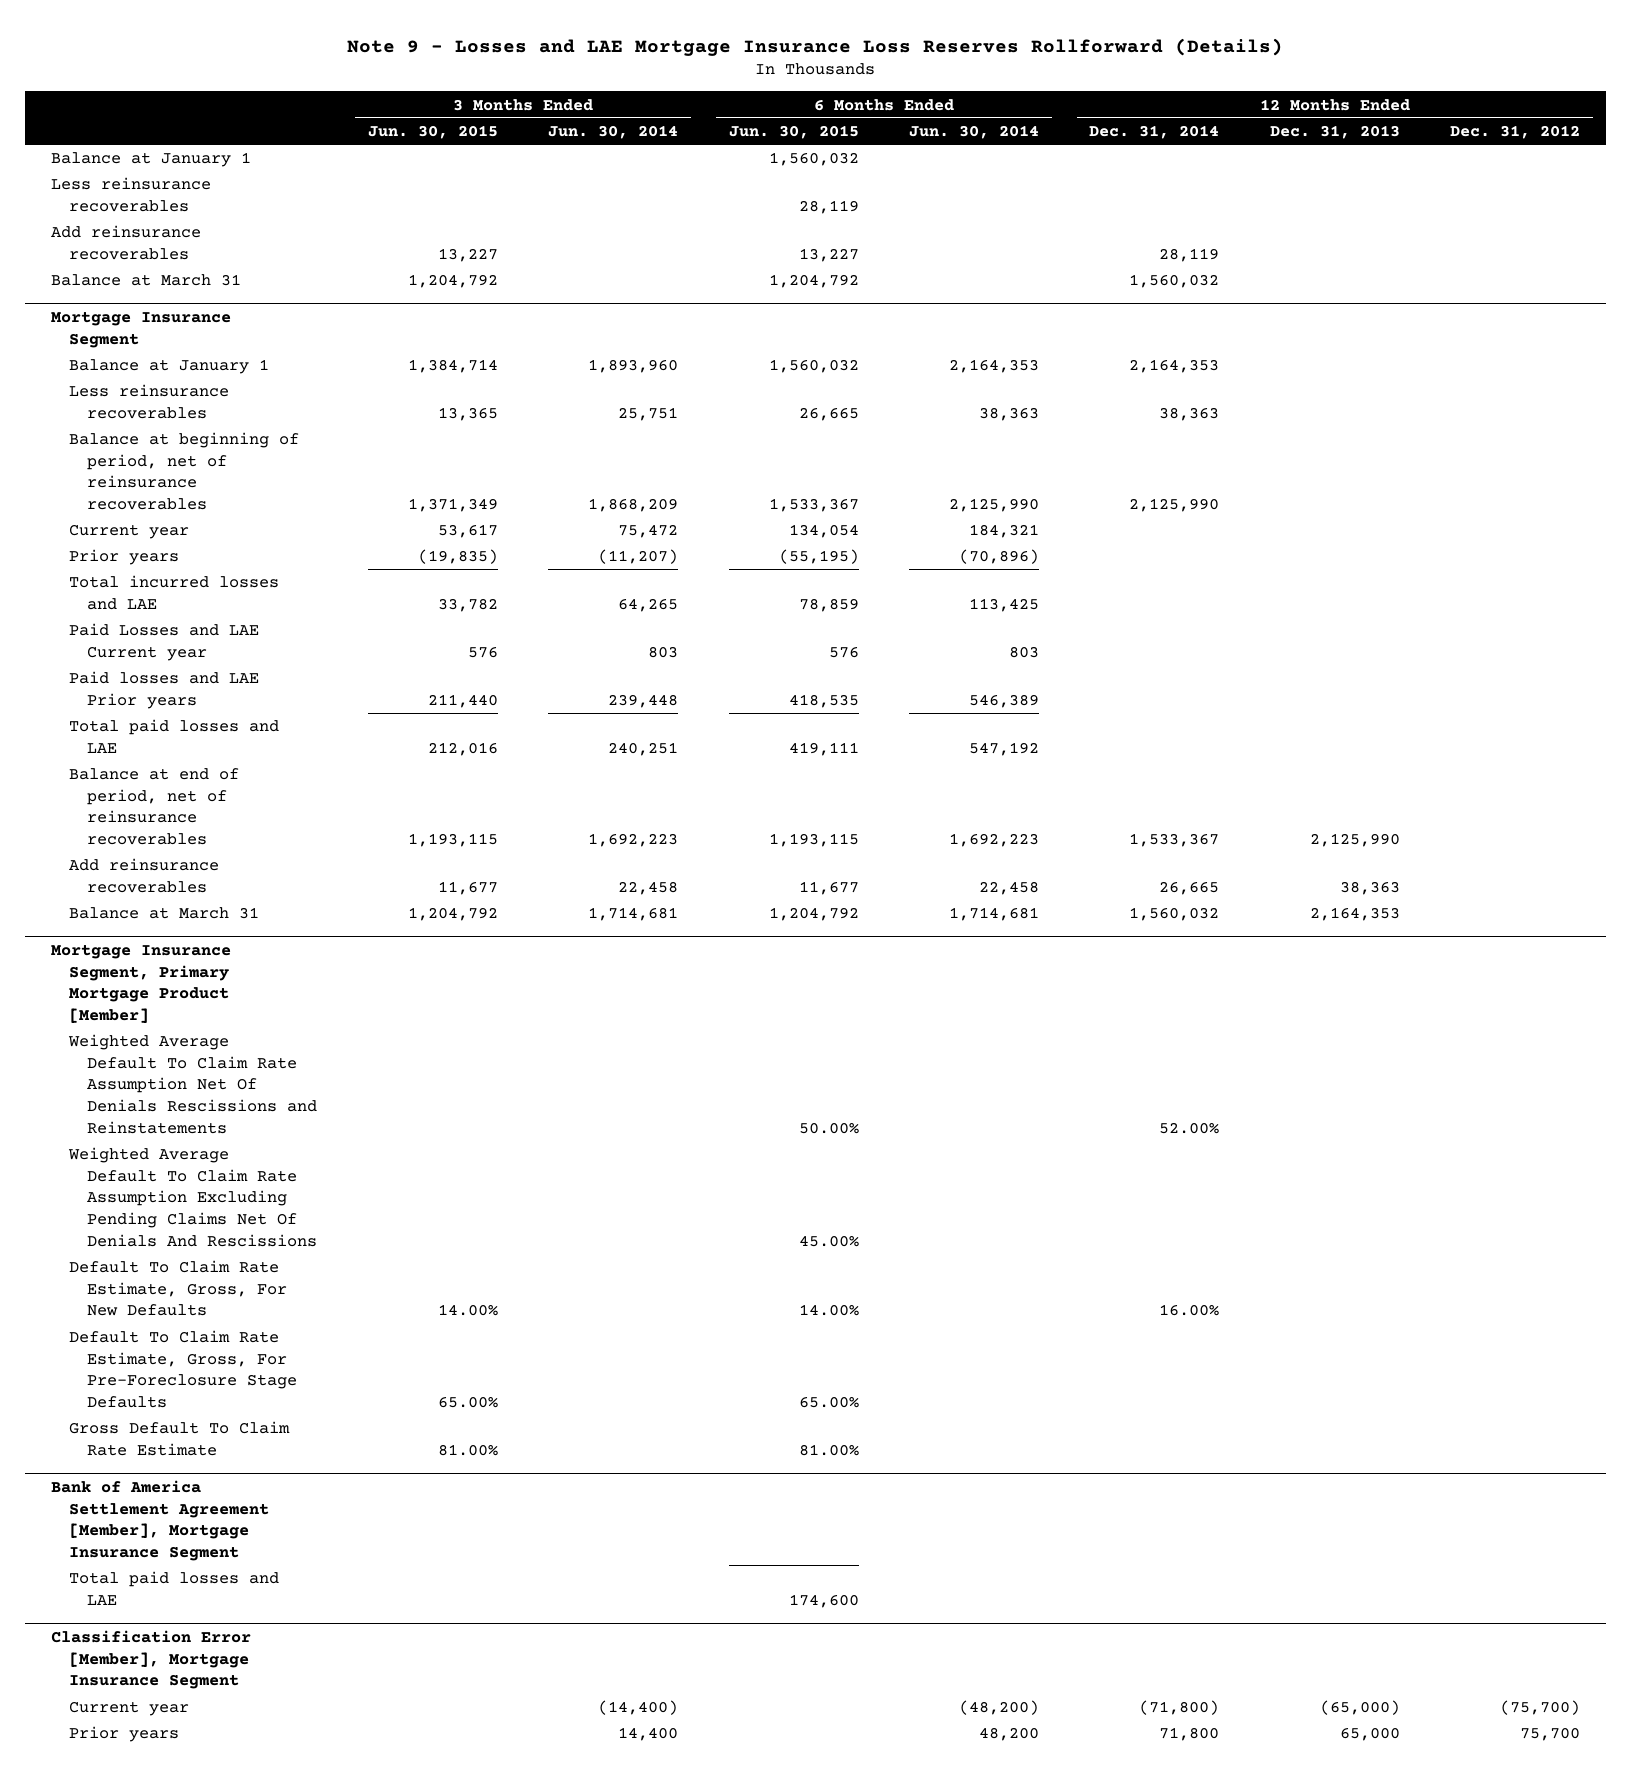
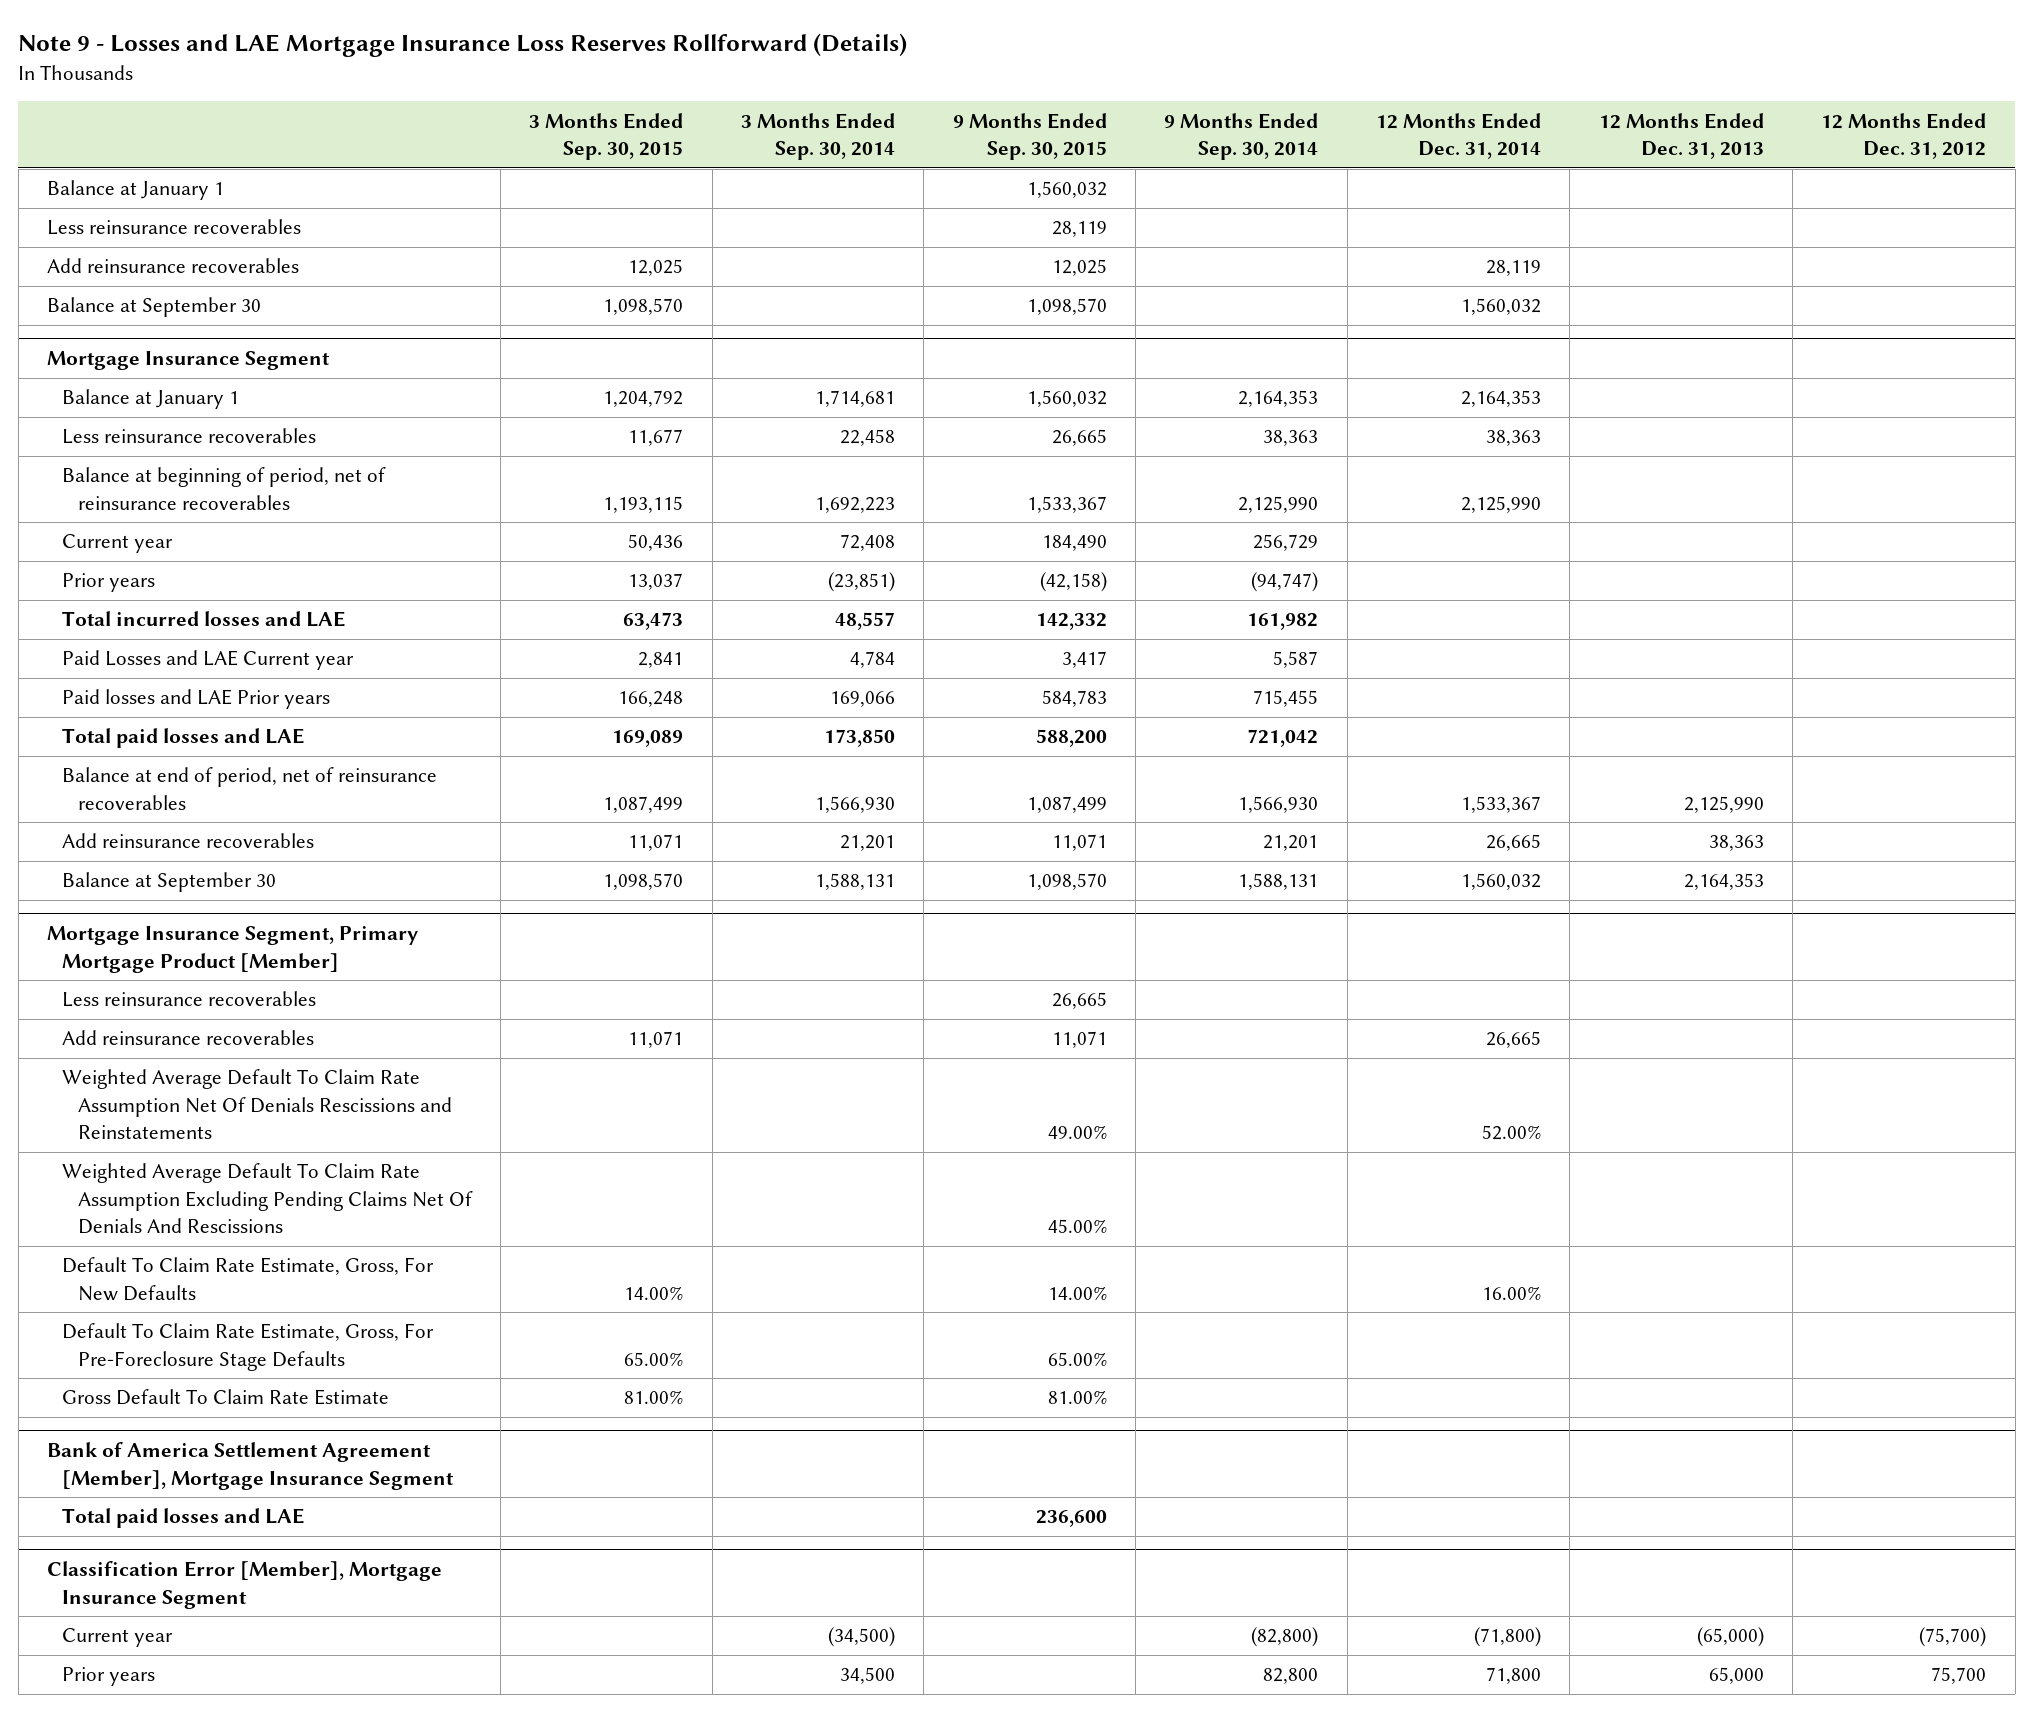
- | 3 Months Ended Jun. 30, 2015 | 3 Months Ended Jun. 30, 2014 | 6 Months Ended Jun. 30, 2015 | 6 Months Ended Jun. 30, 2014 | 12 Months Ended Dec. 31, 2014 | 12 Months Ended Dec. 31, 2013 | 12 Months Ended Dec. 31, 2012
+ | 3 Months Ended Sep. 30, 2015 | 3 Months Ended Sep. 30, 2014 | 9 Months Ended Sep. 30, 2015 | 9 Months Ended Sep. 30, 2014 | 12 Months Ended Dec. 31, 2014 | 12 Months Ended Dec. 31, 2013 | 12 Months Ended Dec. 31, 2012
- Balance at March 31 | 1,204,792 | | 1,204,792 | | 1,560,032 | |
+ Balance at September 30 | 1,098,570 | | 1,098,570 | | 1,560,032 | |
@ Mortgage Insurance Segment
- Balance at March 31 | 1,204,792 | 1,714,681 | 1,204,792 | 1,714,681 | 1,560,032 | 2,164,353 |
+ Balance at September 30 | 1,098,570 | 1,588,131 | 1,098,570 | 1,588,131 | 1,560,032 | 2,164,353 |
@ Mortgage Insurance Segment, Primary Mortgage Product [Member]
+ Less reinsurance recoverables | | | 26,665 | | | |
+ Add reinsurance recoverables | 11,071 | | 11,071 | | 26,665 | |

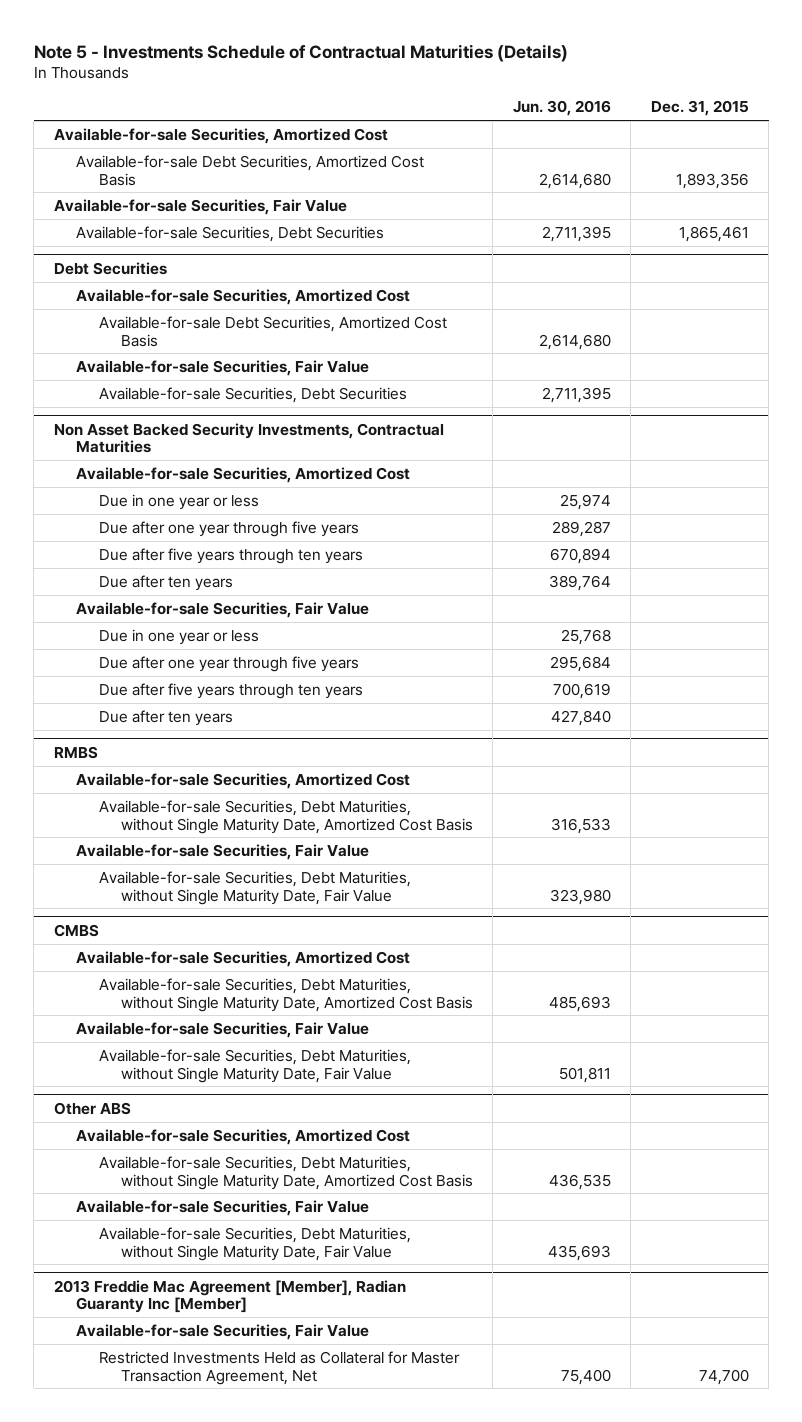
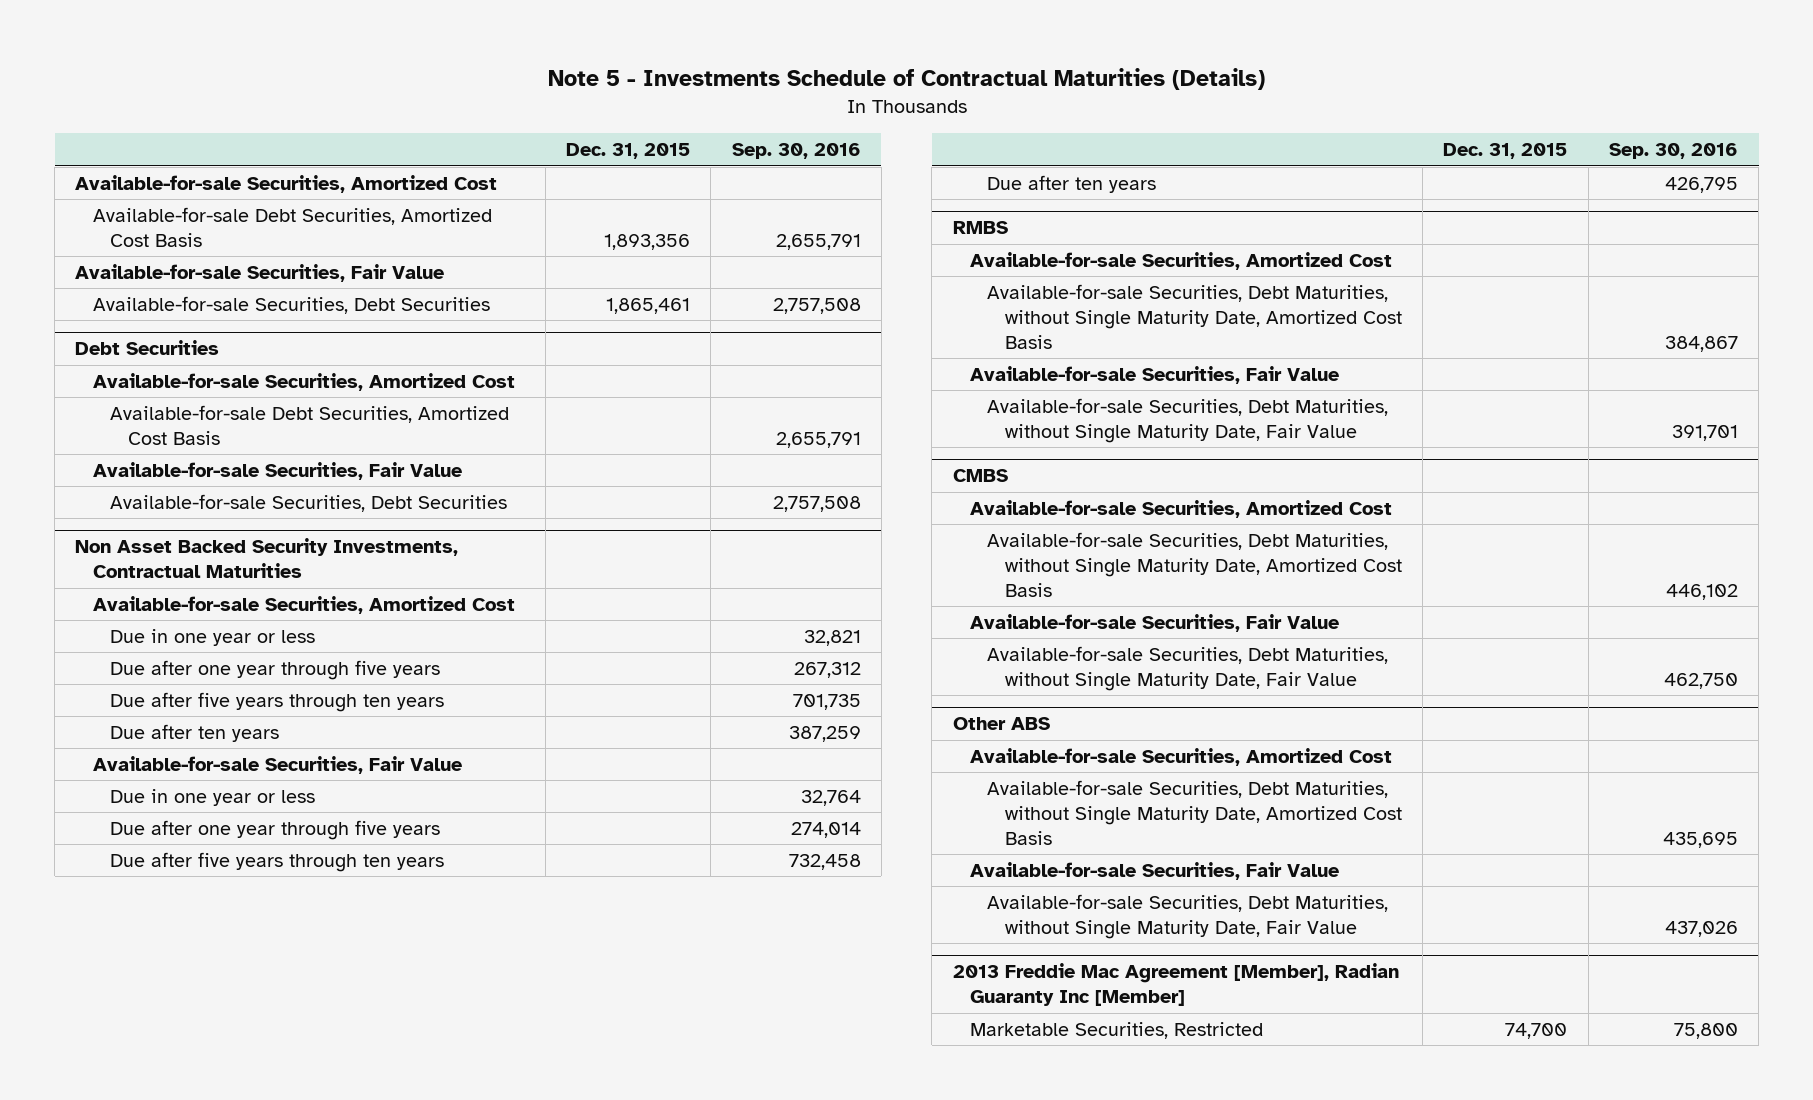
- | Jun. 30, 2016 | Dec. 31, 2015
+ | Dec. 31, 2015 | Sep. 30, 2016
@ 2013 Freddie Mac Agreement [Member], Radian Guaranty Inc [Member]
- Available-for-sale Securities, Fair Value
- Restricted Investments Held as Collateral for Master Transaction Agreement, Net | 75,400 | 74,700
+ Marketable Securities, Restricted | 74,700 | 75,800

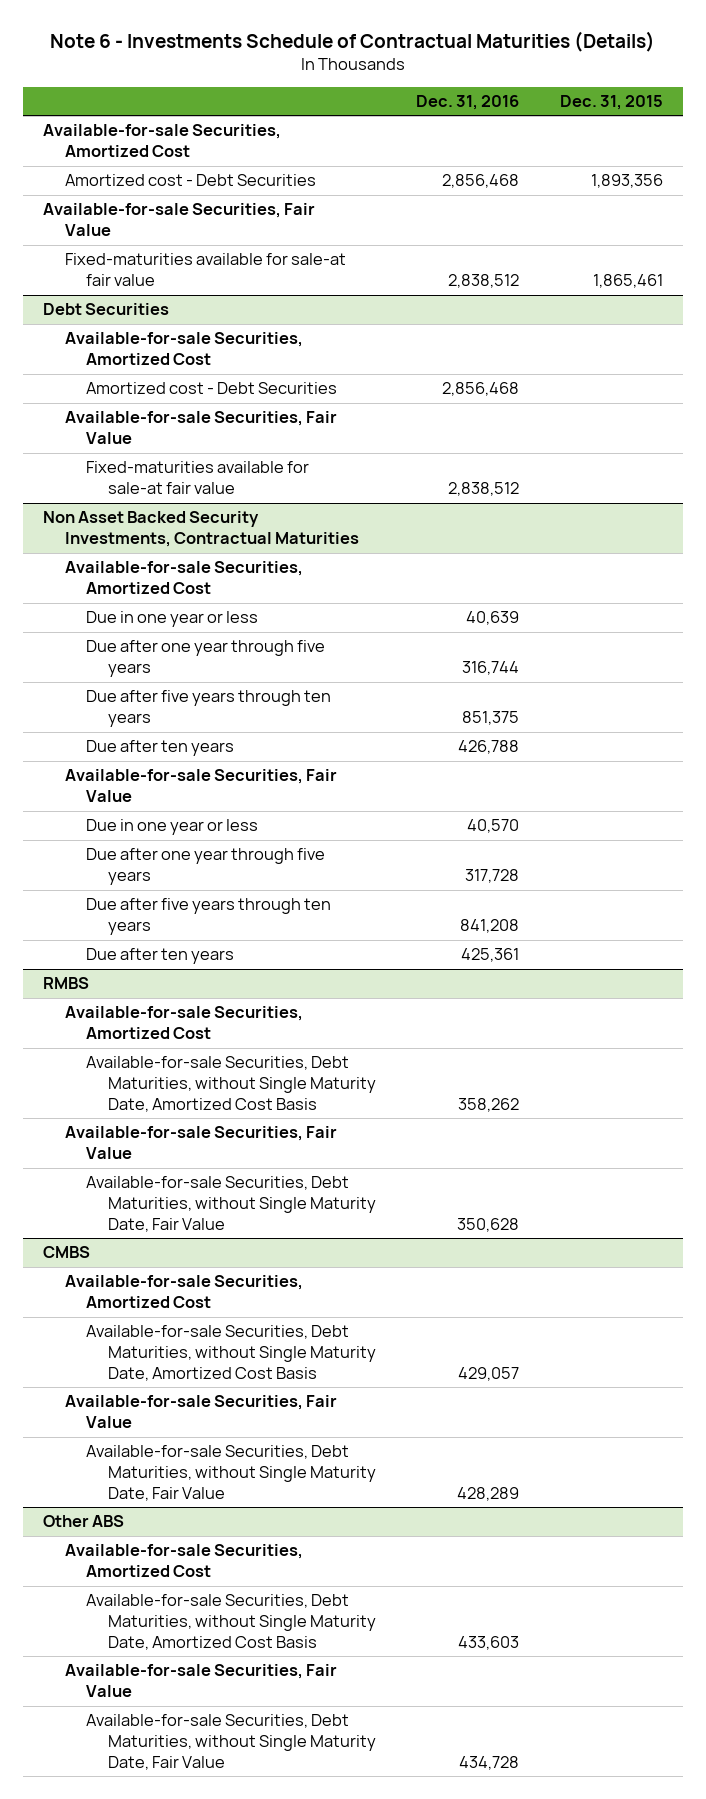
- Note 5 - Investments Schedule of Contractual Maturities (Details)
+ Note 6 - Investments Schedule of Contractual Maturities (Details)
- | Dec. 31, 2015 | Sep. 30, 2016
+ | Dec. 31, 2016 | Dec. 31, 2015
- Available-for-sale Debt Securities, Amortized Cost Basis | 1,893,356 | 2,655,791
+ Amortized cost - Debt Securities | 2,856,468 | 1,893,356
- Available-for-sale Securities, Debt Securities | 1,865,461 | 2,757,508
+ Fixed-maturities available for sale-at fair value | 2,838,512 | 1,865,461
@ Debt Securities
- Available-for-sale Debt Securities, Amortized Cost Basis | | 2,655,791
+ Amortized cost - Debt Securities | 2,856,468 |
- Available-for-sale Securities, Debt Securities | | 2,757,508
+ Fixed-maturities available for sale-at fair value | 2,838,512 |
- 2013 Freddie Mac Agreement [Member], Radian Guaranty Inc [Member]
- Marketable Securities, Restricted | 74,700 | 75,800

